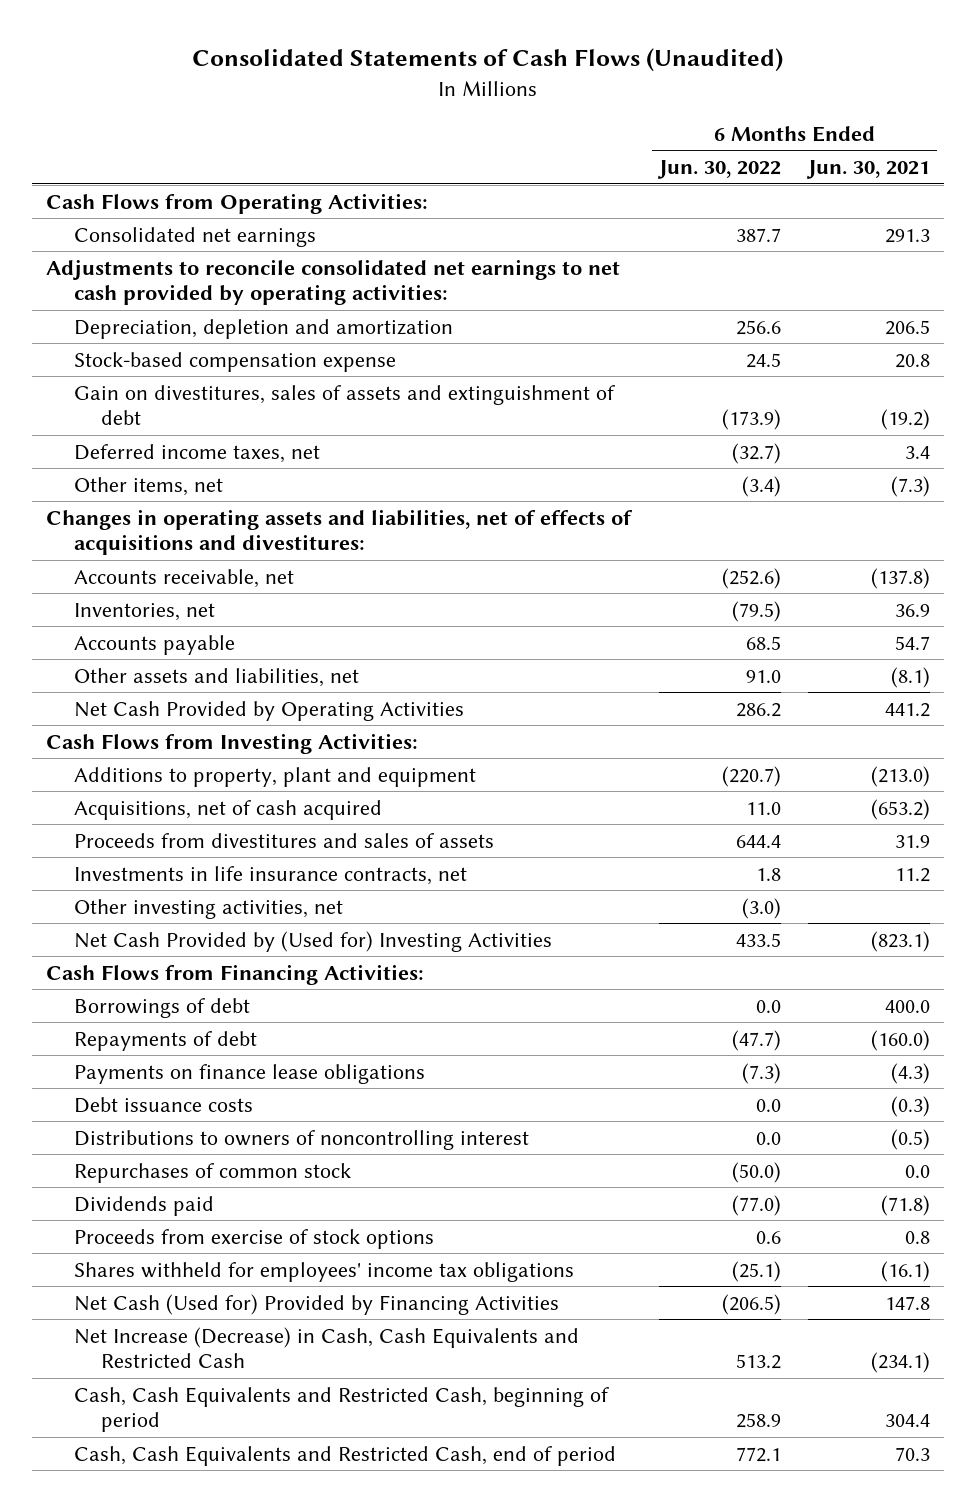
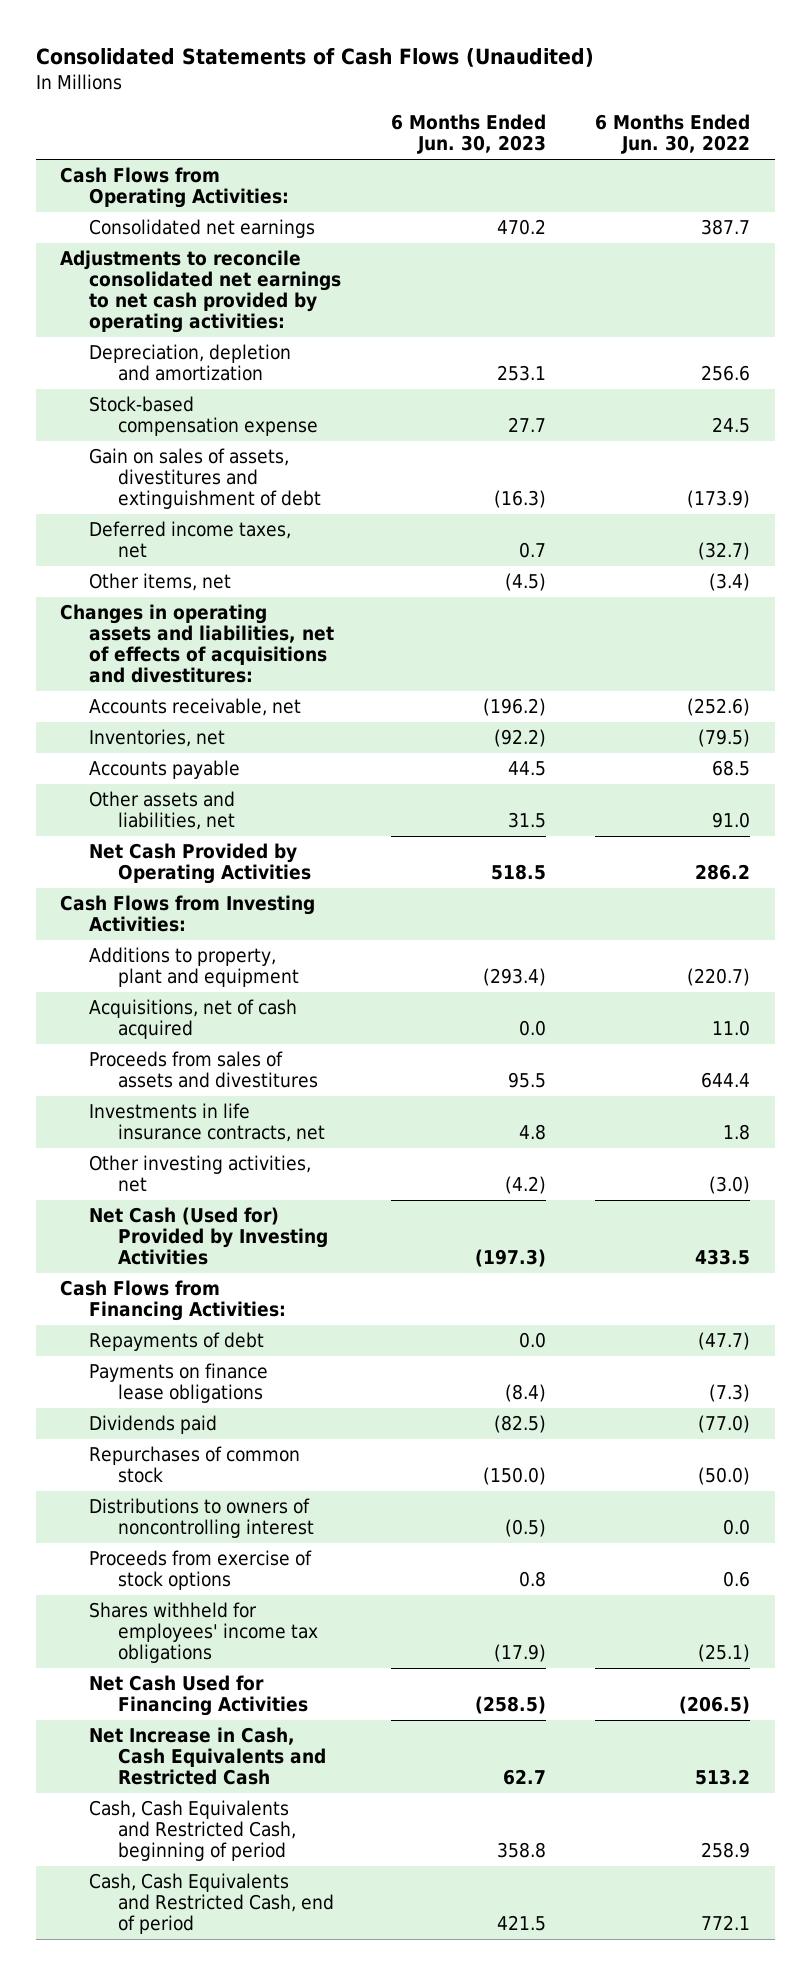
- | 6 Months Ended Jun. 30, 2022 | 6 Months Ended Jun. 30, 2021
+ | 6 Months Ended Jun. 30, 2023 | 6 Months Ended Jun. 30, 2022
- Gain on divestitures, sales of assets and extinguishment of debt | (173.9) | (19.2)
+ Gain on sales of assets, divestitures and extinguishment of debt | (16.3) | (173.9)
- Proceeds from divestitures and sales of assets | 644.4 | 31.9
+ Proceeds from sales of assets and divestitures | 95.5 | 644.4
- Net Cash Provided by (Used for) Investing Activities | 433.5 | (823.1)
+ Net Cash (Used for) Provided by Investing Activities | (197.3) | 433.5
- Borrowings of debt | 0.0 | 400.0
- Debt issuance costs | 0.0 | (0.3)
moved down: Repurchases of common stock | (150.0) | (50.0)
moved down: Distributions to owners of noncontrolling interest | (0.5) | 0.0
- Net Cash (Used for) Provided by Financing Activities | (206.5) | 147.8
- Net Increase (Decrease) in Cash, Cash Equivalents and Restricted Cash | 513.2 | (234.1)
+ Net Cash Used for Financing Activities | (258.5) | (206.5)
+ Net Increase in Cash, Cash Equivalents and Restricted Cash | 62.7 | 513.2

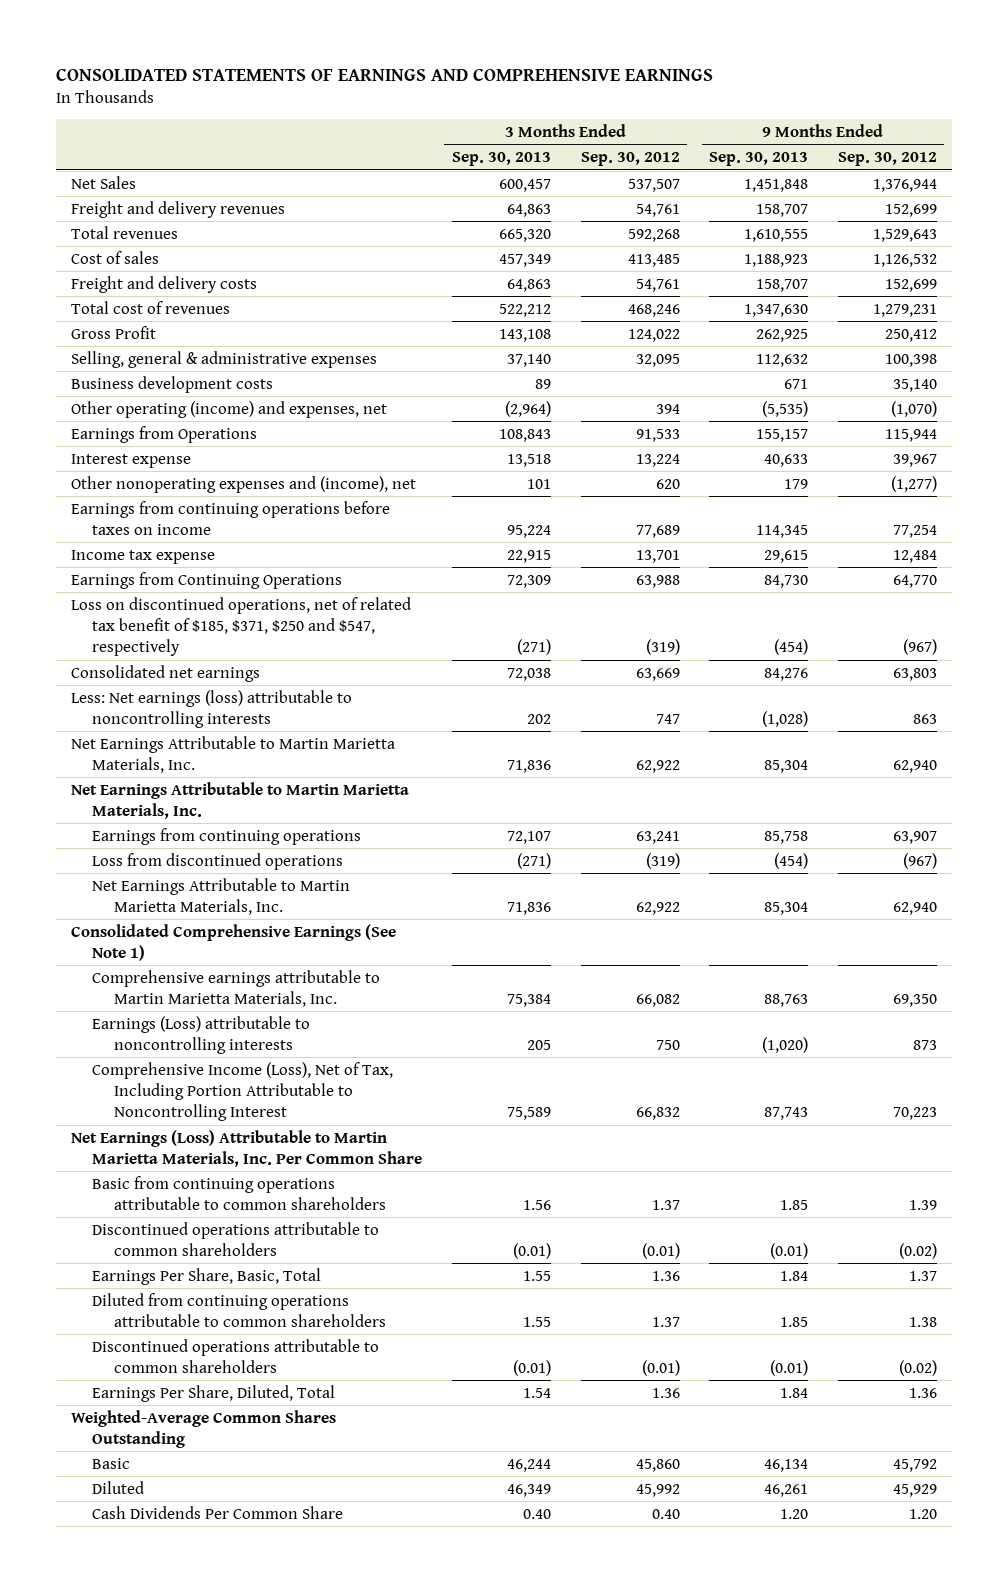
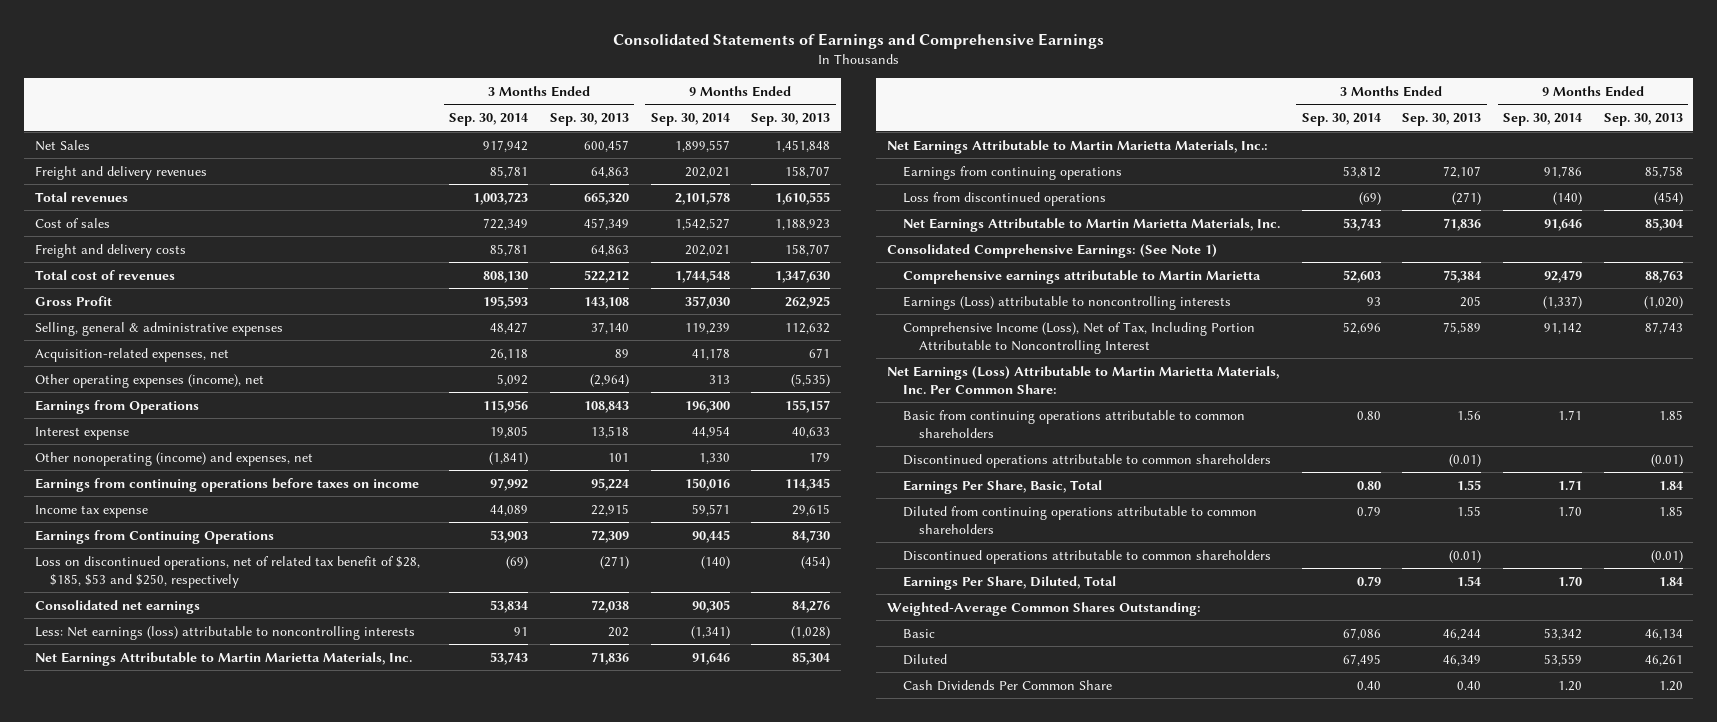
- CONSOLIDATED STATEMENTS OF EARNINGS AND COMPREHENSIVE EARNINGS
+ Consolidated Statements of Earnings and Comprehensive Earnings
- | 3 Months Ended Sep. 30, 2013 | 3 Months Ended Sep. 30, 2012 | 9 Months Ended Sep. 30, 2013 | 9 Months Ended Sep. 30, 2012
+ | 3 Months Ended Sep. 30, 2014 | 3 Months Ended Sep. 30, 2013 | 9 Months Ended Sep. 30, 2014 | 9 Months Ended Sep. 30, 2013
- Business development costs | 89 | | 671 | 35,140
- Other operating (income) and expenses, net | (2,964) | 394 | (5,535) | (1,070)
+ Acquisition-related expenses, net | 26,118 | 89 | 41,178 | 671
+ Other operating expenses (income), net | 5,092 | (2,964) | 313 | (5,535)
- Other nonoperating expenses and (income), net | 101 | 620 | 179 | (1,277)
+ Other nonoperating (income) and expenses, net | (1,841) | 101 | 1,330 | 179
- Loss on discontinued operations, net of related tax benefit of $185, $371, $250 and $547, respectively | (271) | (319) | (454) | (967)
+ Loss on discontinued operations, net of related tax benefit of $28, $185, $53 and $250, respectively | (69) | (271) | (140) | (454)
- Net Earnings Attributable to Martin Marietta Materials, Inc.
+ Net Earnings Attributable to Martin Marietta Materials, Inc.:
- Consolidated Comprehensive Earnings (See Note 1)
- Comprehensive earnings attributable to Martin Marietta Materials, Inc. | 75,384 | 66,082 | 88,763 | 69,350
+ Consolidated Comprehensive Earnings: (See Note 1)
+ Comprehensive earnings attributable to Martin Marietta | 52,603 | 75,384 | 92,479 | 88,763
- Net Earnings (Loss) Attributable to Martin Marietta Materials, Inc. Per Common Share
+ Net Earnings (Loss) Attributable to Martin Marietta Materials, Inc. Per Common Share:
- Weighted-Average Common Shares Outstanding
+ Weighted-Average Common Shares Outstanding:

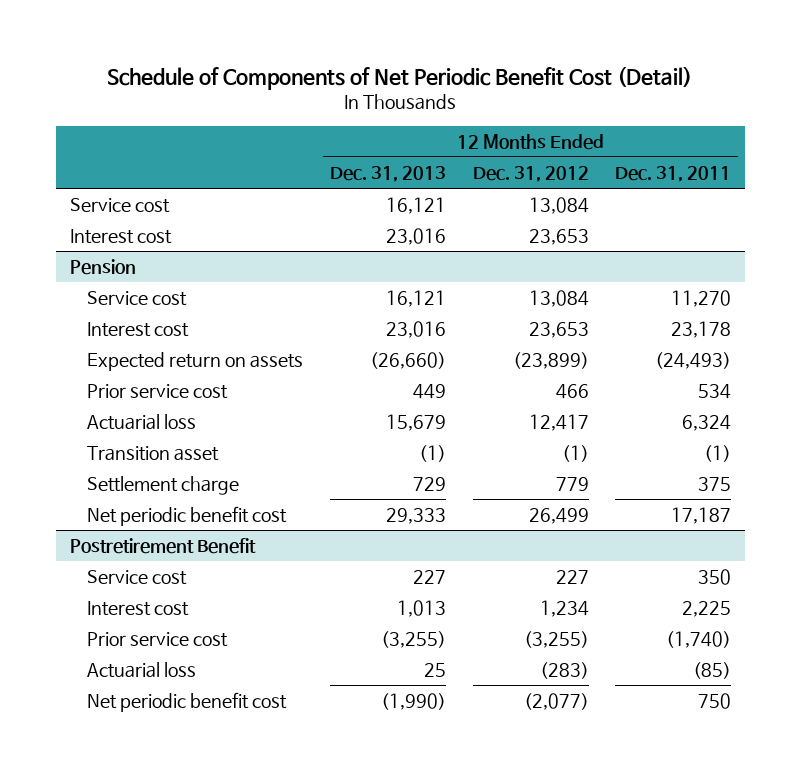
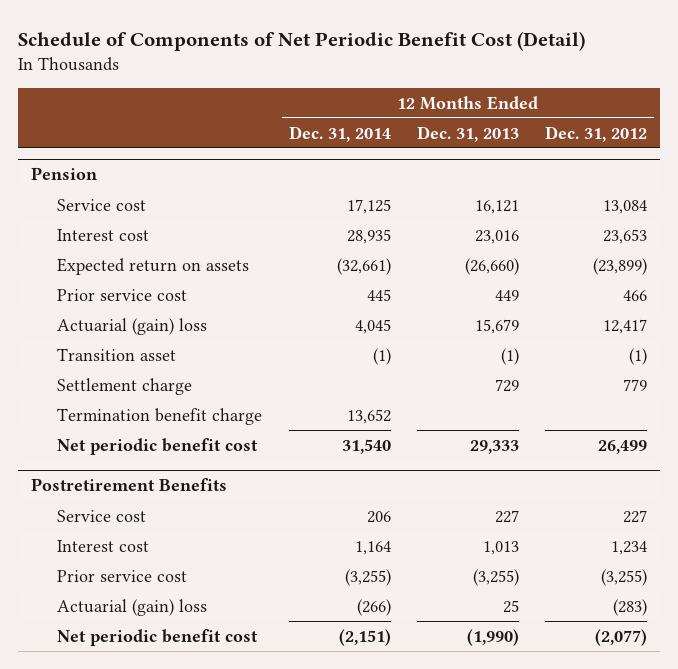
- | 12 Months Ended Dec. 31, 2013 | 12 Months Ended Dec. 31, 2012 | 12 Months Ended Dec. 31, 2011
+ | 12 Months Ended Dec. 31, 2014 | 12 Months Ended Dec. 31, 2013 | 12 Months Ended Dec. 31, 2012
- Service cost | 16,121 | 13,084 |
- Interest cost | 23,016 | 23,653 |
@ Pension
- Actuarial loss | 15,679 | 12,417 | 6,324
+ Actuarial (gain) loss | 4,045 | 15,679 | 12,417
+ Termination benefit charge | 13,652 | |
- Postretirement Benefit
+ Postretirement Benefits
- Actuarial loss | 25 | (283) | (85)
+ Actuarial (gain) loss | (266) | 25 | (283)

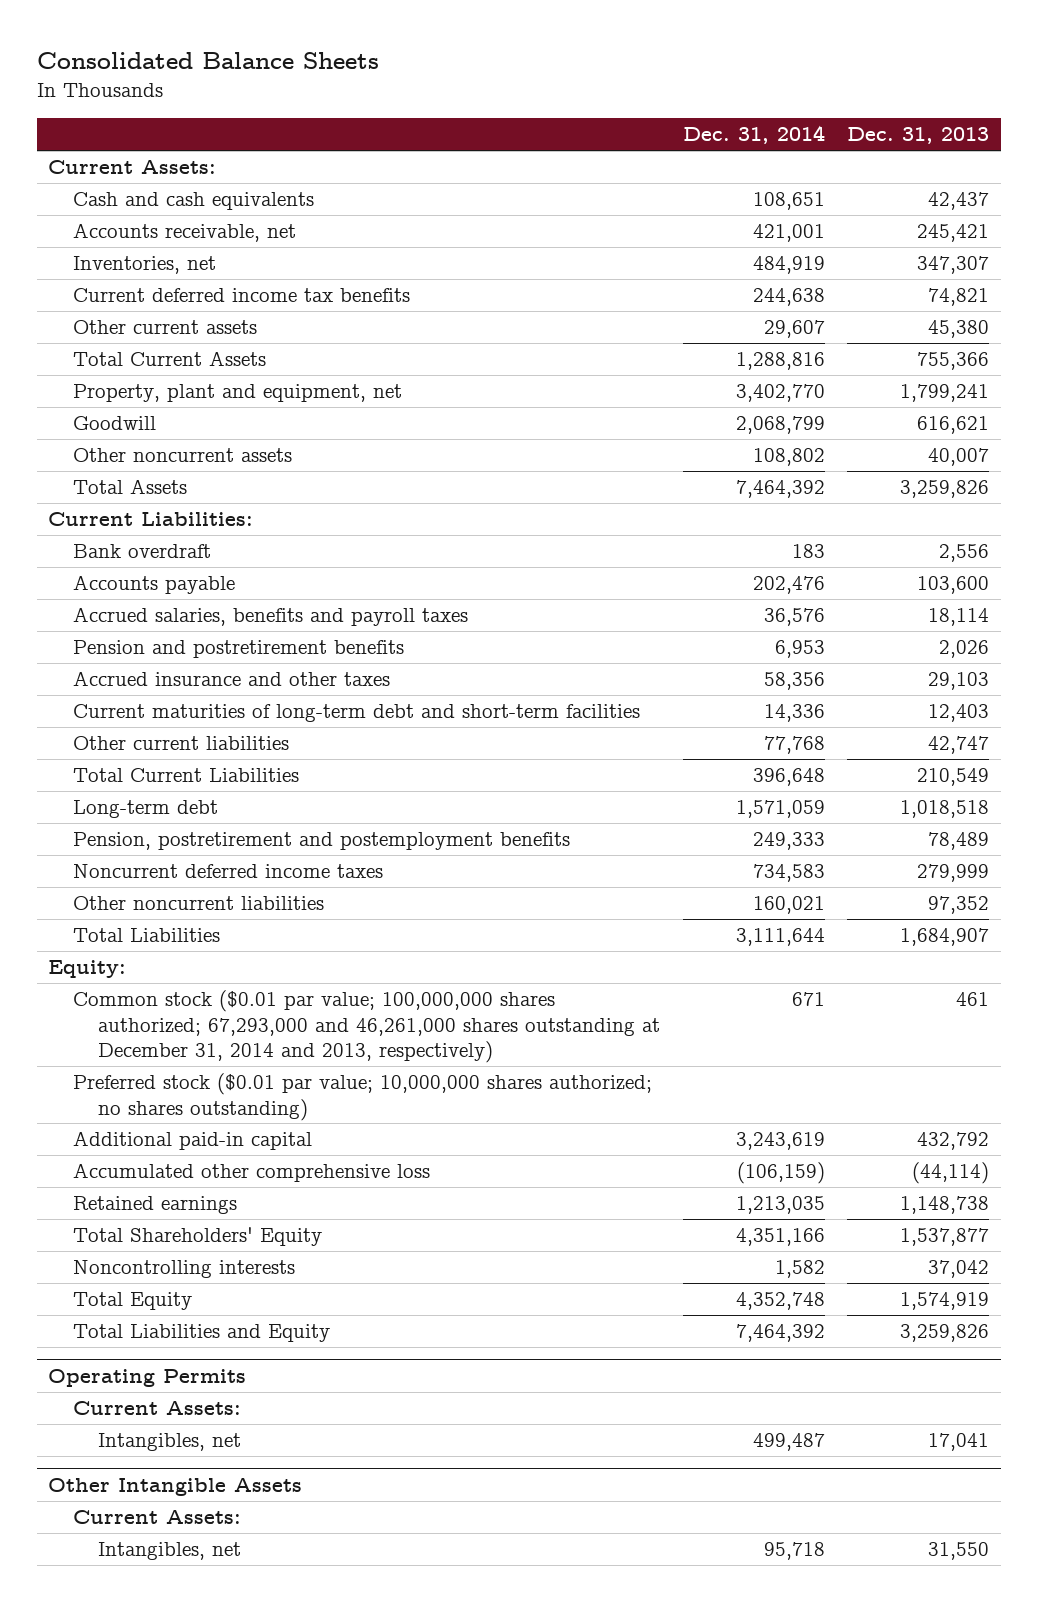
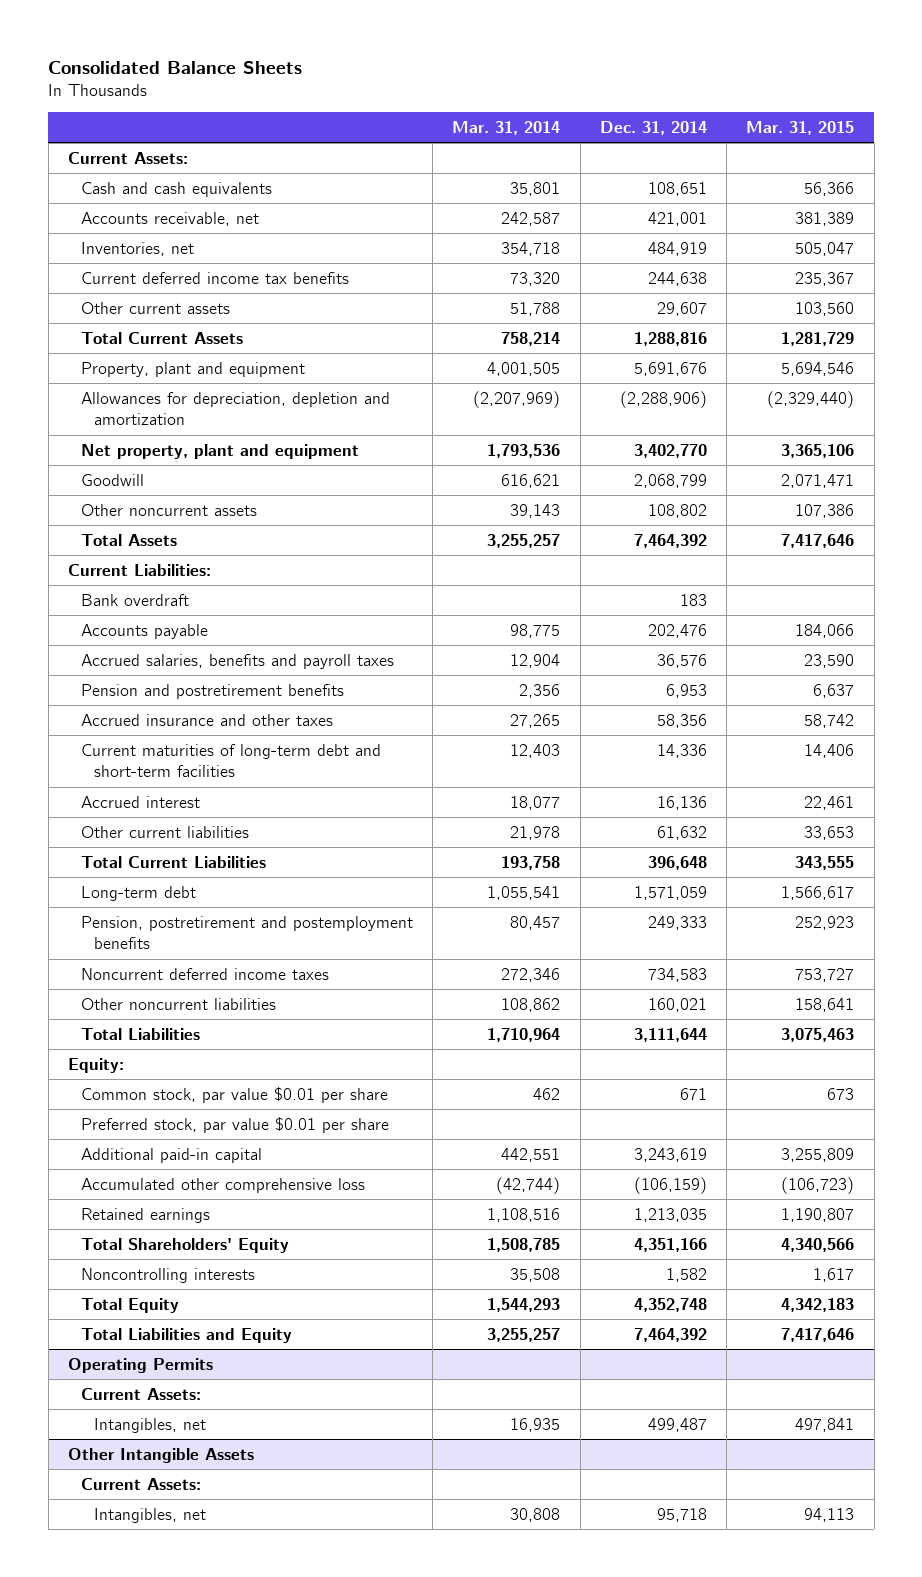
- | Dec. 31, 2014 | Dec. 31, 2013
+ | Mar. 31, 2014 | Dec. 31, 2014 | Mar. 31, 2015
- Property, plant and equipment, net | 3,402,770 | 1,799,241
+ Property, plant and equipment | 4,001,505 | 5,691,676 | 5,694,546
+ Allowances for depreciation, depletion and amortization | (2,207,969) | (2,288,906) | (2,329,440)
+ Net property, plant and equipment | 1,793,536 | 3,402,770 | 3,365,106
- Other current liabilities | 77,768 | 42,747
+ Accrued interest | 18,077 | 16,136 | 22,461
+ Other current liabilities | 21,978 | 61,632 | 33,653
- Common stock ($0.01 par value; 100,000,000 shares authorized; 67,293,000 and 46,261,000 shares outstanding at December 31, 2014 and 2013, respectively) | 671 | 461
- Preferred stock ($0.01 par value; 10,000,000 shares authorized; no shares outstanding)
+ Common stock, par value $0.01 per share | 462 | 671 | 673
+ Preferred stock, par value $0.01 per share

